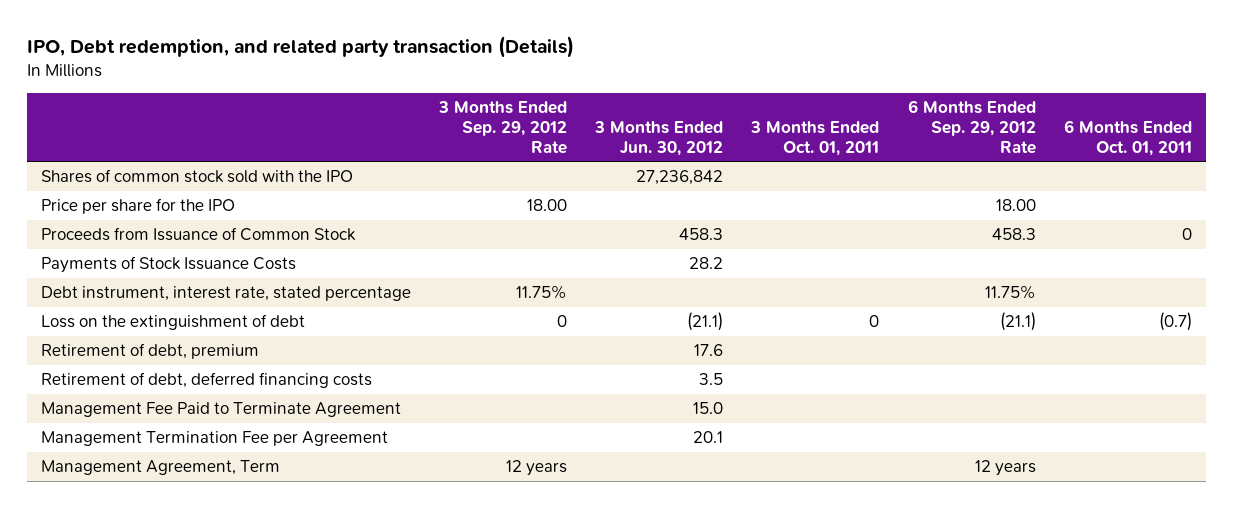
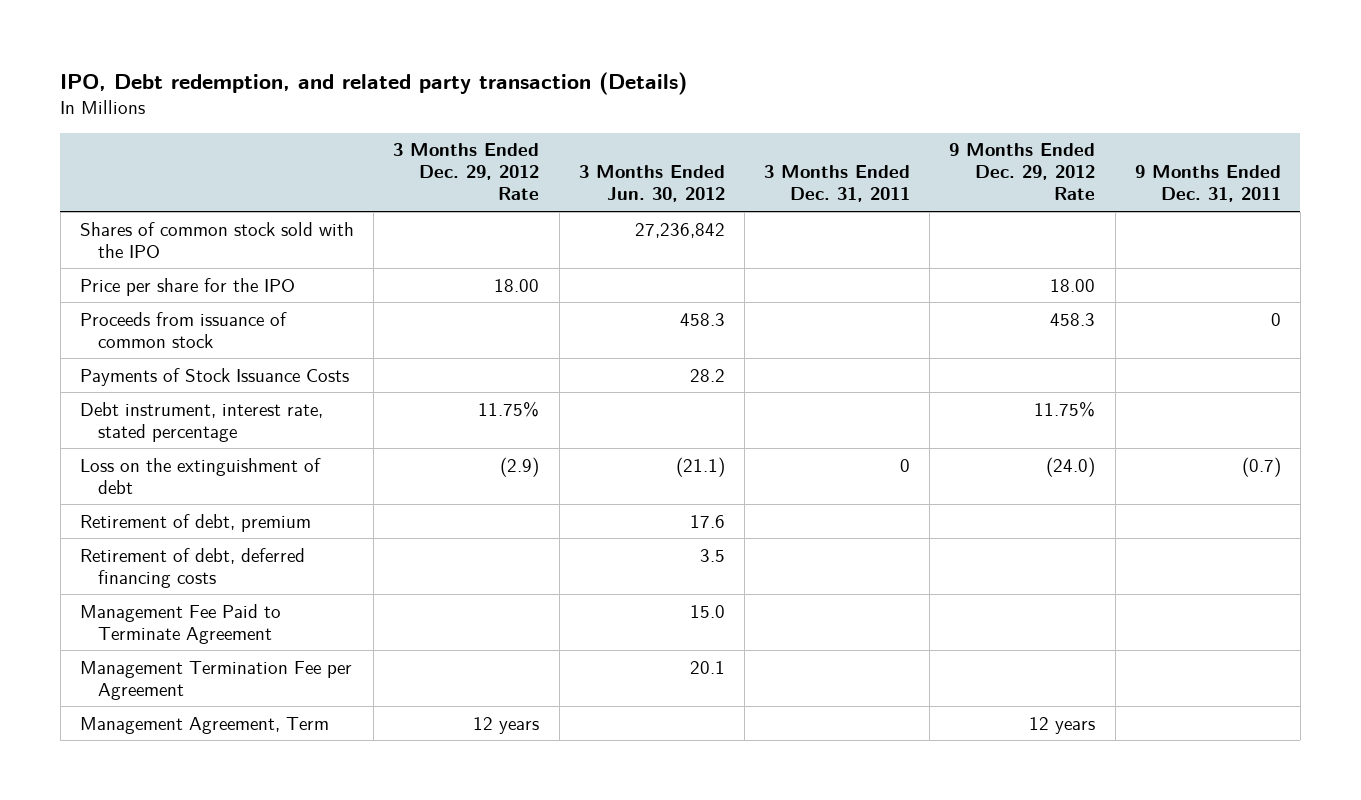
- | 3 Months Ended Sep. 29, 2012 Rate | 3 Months Ended Jun. 30, 2012 | 3 Months Ended Oct. 01, 2011 | 6 Months Ended Sep. 29, 2012 Rate | 6 Months Ended Oct. 01, 2011
+ | 3 Months Ended Dec. 29, 2012 Rate | 3 Months Ended Jun. 30, 2012 | 3 Months Ended Dec. 31, 2011 | 9 Months Ended Dec. 29, 2012 Rate | 9 Months Ended Dec. 31, 2011
- Proceeds from Issuance of Common Stock | | 458.3 | | 458.3 | 0
+ Proceeds from issuance of common stock | | 458.3 | | 458.3 | 0

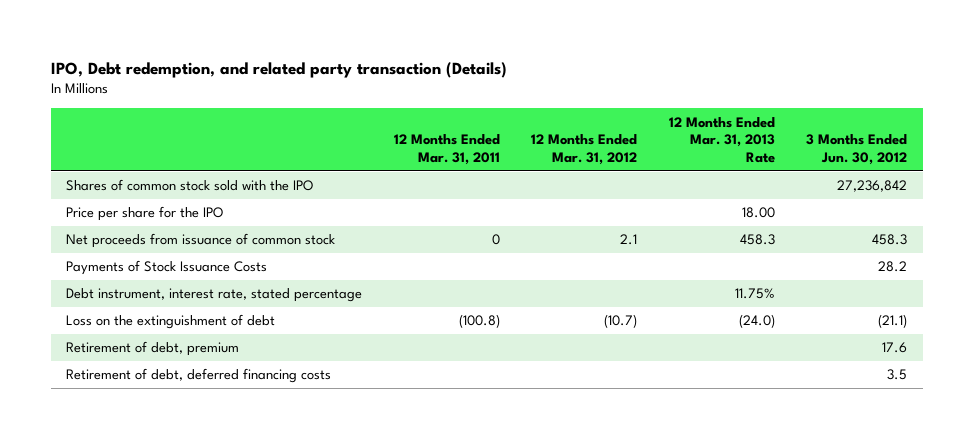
- | 3 Months Ended Dec. 29, 2012 Rate | 3 Months Ended Jun. 30, 2012 | 3 Months Ended Dec. 31, 2011 | 9 Months Ended Dec. 29, 2012 Rate | 9 Months Ended Dec. 31, 2011
+ | 12 Months Ended Mar. 31, 2011 | 12 Months Ended Mar. 31, 2012 | 12 Months Ended Mar. 31, 2013 Rate | 3 Months Ended Jun. 30, 2012
- Proceeds from issuance of common stock | | 458.3 | | 458.3 | 0
+ Net proceeds from issuance of common stock | 0 | 2.1 | 458.3 | 458.3
- Management Fee Paid to Terminate Agreement | | 15.0 | | |
- Management Termination Fee per Agreement | | 20.1 | | |
- Management Agreement, Term | 12 years | | | 12 years |

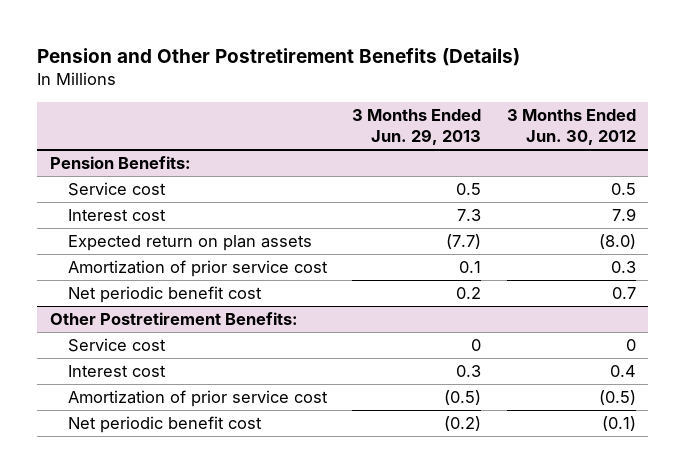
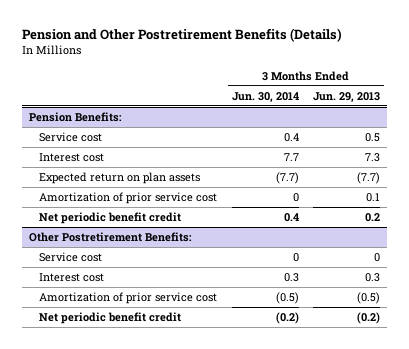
- | 3 Months Ended Jun. 29, 2013 | 3 Months Ended Jun. 30, 2012
+ | 3 Months Ended Jun. 30, 2014 | 3 Months Ended Jun. 29, 2013
@ Pension Benefits:
- Net periodic benefit cost | 0.2 | 0.7
+ Net periodic benefit credit | 0.4 | 0.2
@ Other Postretirement Benefits:
- Net periodic benefit cost | (0.2) | (0.1)
+ Net periodic benefit credit | (0.2) | (0.2)

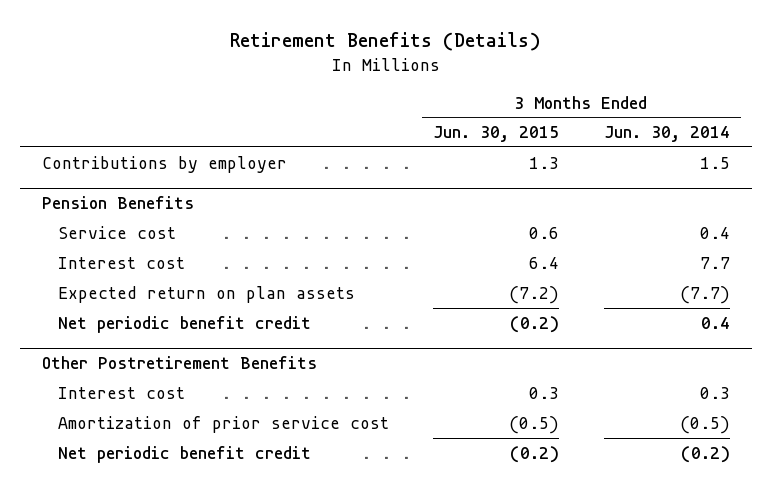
- Pension and Other Postretirement Benefits (Details)
+ Retirement Benefits (Details)
- | 3 Months Ended Jun. 30, 2014 | 3 Months Ended Jun. 29, 2013
+ | 3 Months Ended Jun. 30, 2015 | 3 Months Ended Jun. 30, 2014
- Pension Benefits:
+ Contributions by employer | 1.3 | 1.5
+ Pension Benefits
- Amortization of prior service cost | 0 | 0.1
- Other Postretirement Benefits:
- Service cost | 0 | 0
+ Other Postretirement Benefits

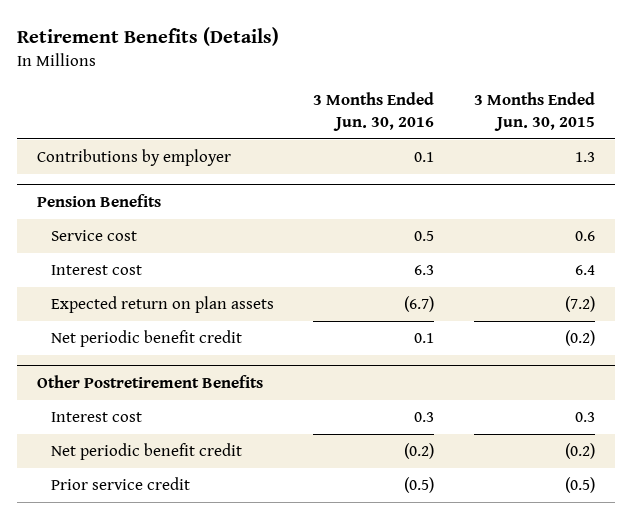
- | 3 Months Ended Jun. 30, 2015 | 3 Months Ended Jun. 30, 2014
+ | 3 Months Ended Jun. 30, 2016 | 3 Months Ended Jun. 30, 2015
@ Other Postretirement Benefits
- Amortization of prior service cost | (0.5) | (0.5)
+ Prior service credit | (0.5) | (0.5)

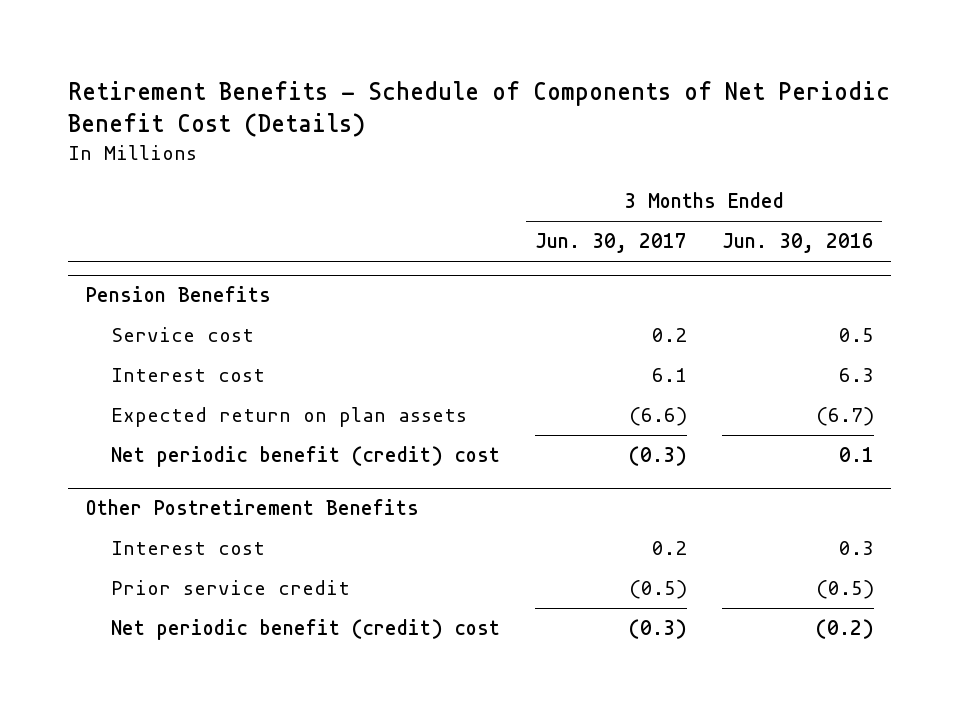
- Retirement Benefits (Details)
+ Retirement Benefits - Schedule of Components of Net Periodic Benefit Cost (Details)
- | 3 Months Ended Jun. 30, 2016 | 3 Months Ended Jun. 30, 2015
+ | 3 Months Ended Jun. 30, 2017 | 3 Months Ended Jun. 30, 2016
- Contributions by employer | 0.1 | 1.3
@ Pension Benefits
- Net periodic benefit credit | 0.1 | (0.2)
+ Net periodic benefit (credit) cost | (0.3) | 0.1
@ Other Postretirement Benefits
- Net periodic benefit credit | (0.2) | (0.2)
+ Net periodic benefit (credit) cost | (0.3) | (0.2)

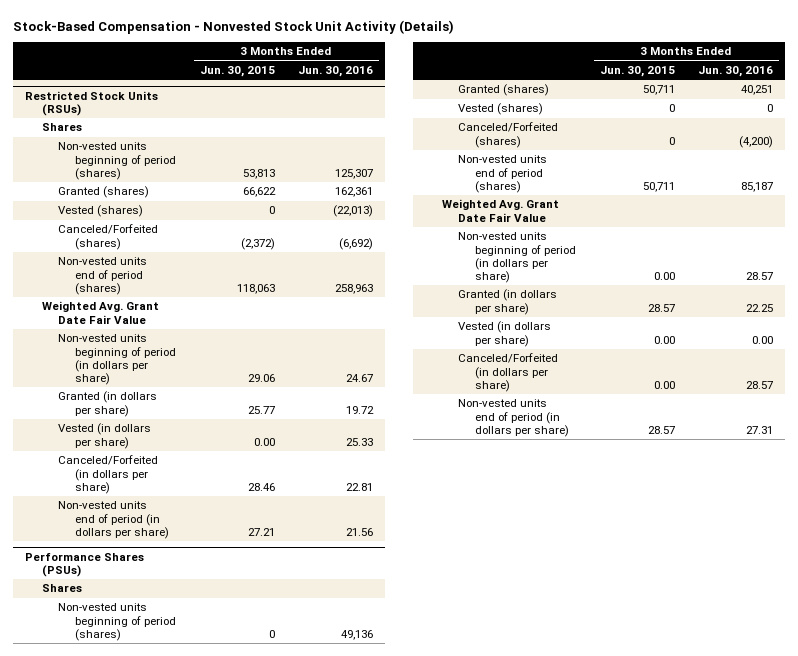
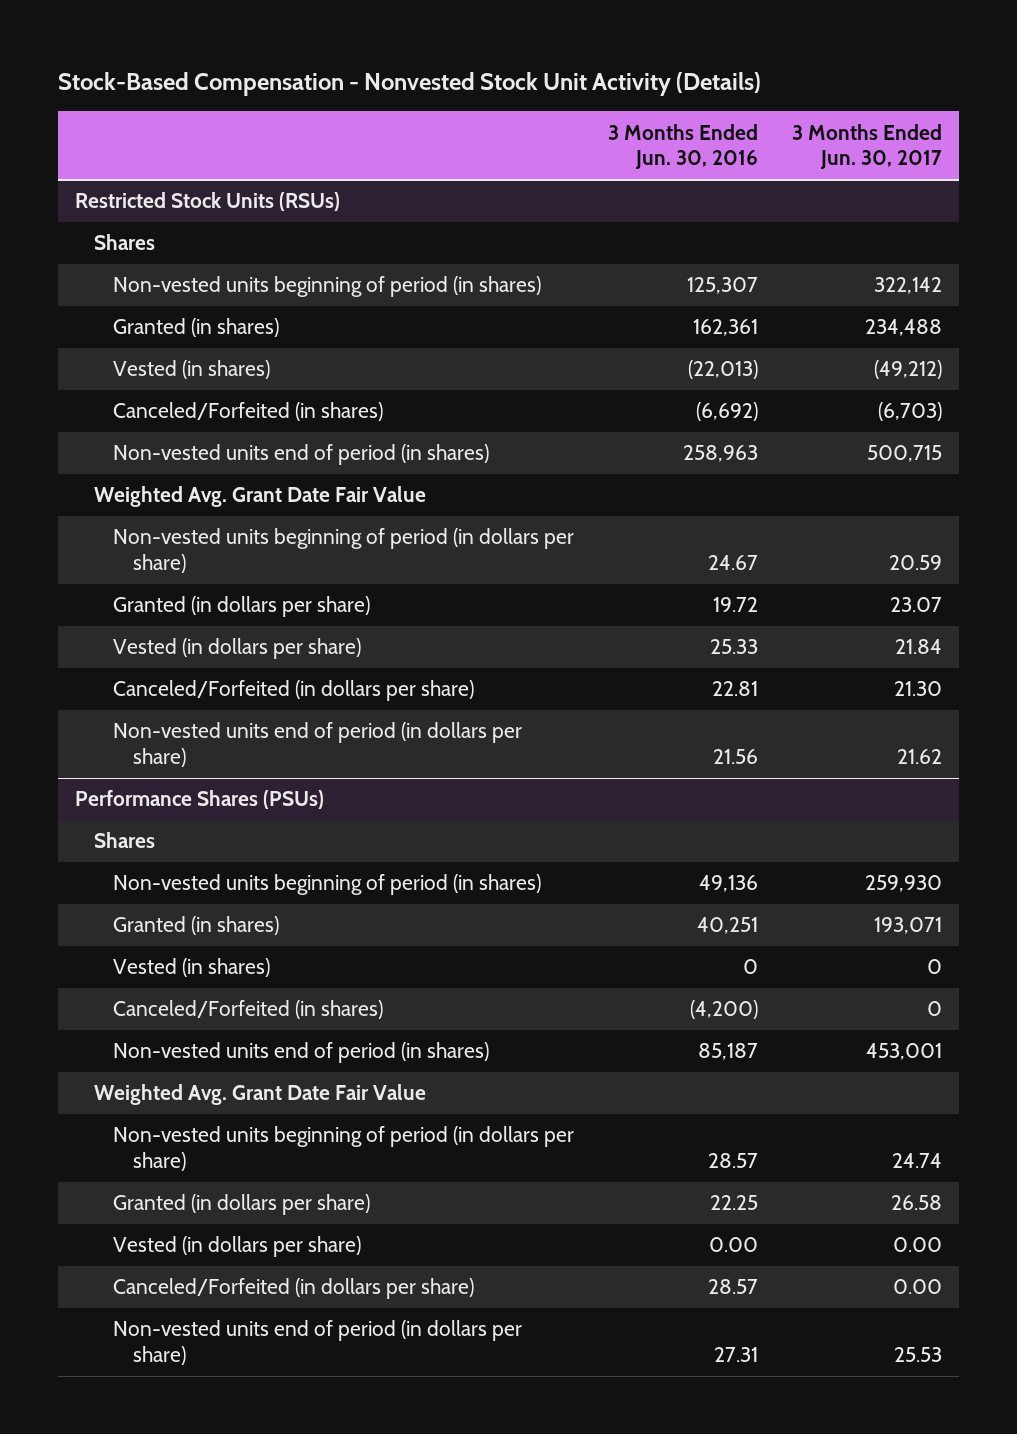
- | 3 Months Ended Jun. 30, 2015 | 3 Months Ended Jun. 30, 2016
+ | 3 Months Ended Jun. 30, 2016 | 3 Months Ended Jun. 30, 2017
@ Restricted Stock Units (RSUs)
- Non-vested units beginning of period (shares) | 53,813 | 125,307
- Granted (shares) | 66,622 | 162,361
- Vested (shares) | 0 | (22,013)
- Canceled/Forfeited (shares) | (2,372) | (6,692)
- Non-vested units end of period (shares) | 118,063 | 258,963
+ Non-vested units beginning of period (in shares) | 125,307 | 322,142
+ Granted (in shares) | 162,361 | 234,488
+ Vested (in shares) | (22,013) | (49,212)
+ Canceled/Forfeited (in shares) | (6,692) | (6,703)
+ Non-vested units end of period (in shares) | 258,963 | 500,715
@ Performance Shares (PSUs)
- Non-vested units beginning of period (shares) | 0 | 49,136
- Granted (shares) | 50,711 | 40,251
- Vested (shares) | 0 | 0
- Canceled/Forfeited (shares) | 0 | (4,200)
- Non-vested units end of period (shares) | 50,711 | 85,187
+ Non-vested units beginning of period (in shares) | 49,136 | 259,930
+ Granted (in shares) | 40,251 | 193,071
+ Vested (in shares) | 0 | 0
+ Canceled/Forfeited (in shares) | (4,200) | 0
+ Non-vested units end of period (in shares) | 85,187 | 453,001

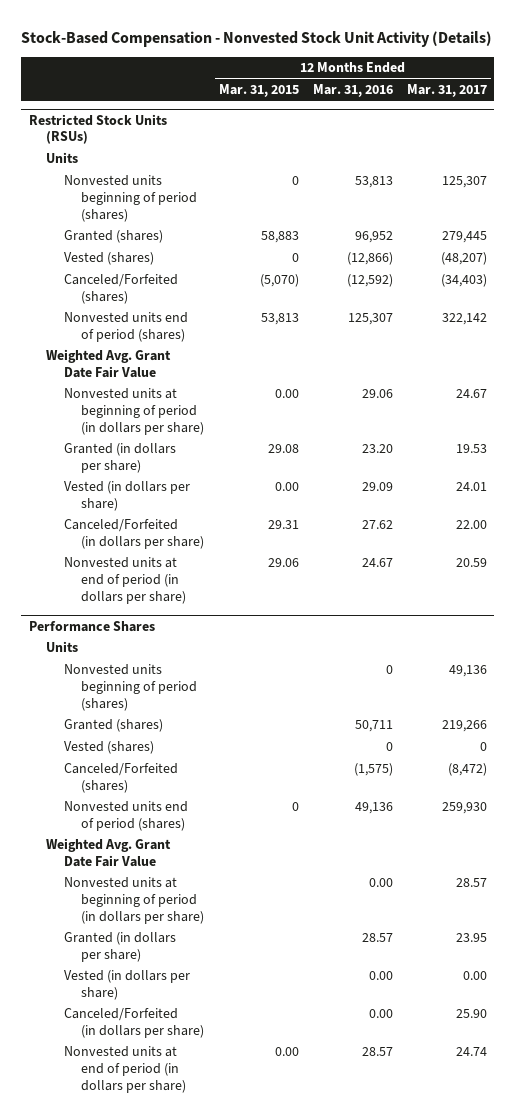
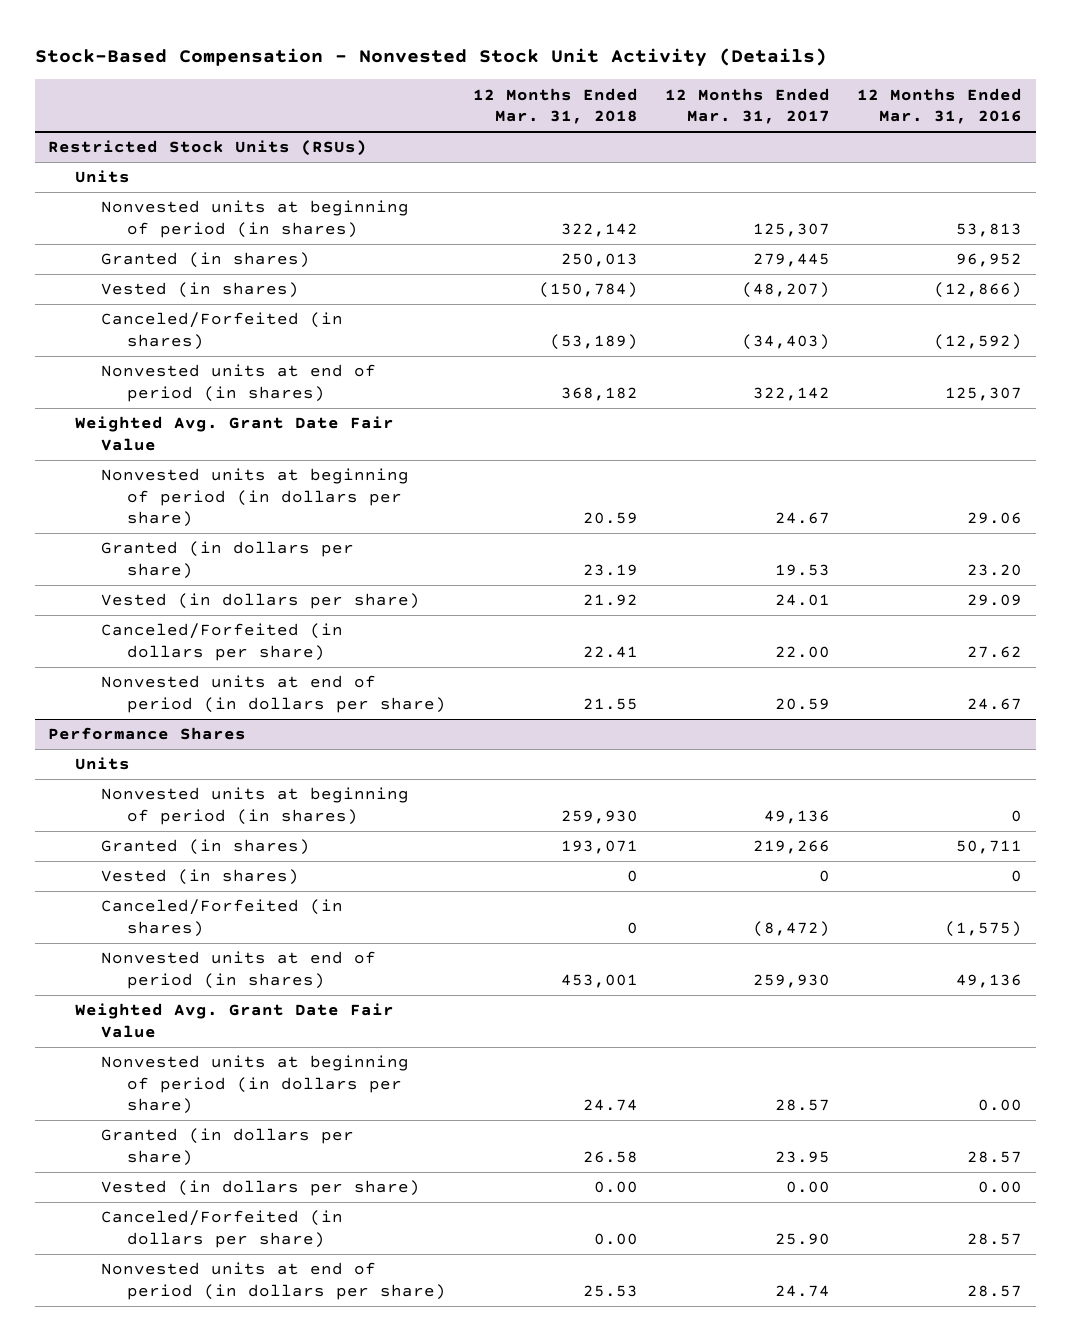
- | 12 Months Ended Mar. 31, 2015 | 12 Months Ended Mar. 31, 2016 | 12 Months Ended Mar. 31, 2017
+ | 12 Months Ended Mar. 31, 2018 | 12 Months Ended Mar. 31, 2017 | 12 Months Ended Mar. 31, 2016
@ Restricted Stock Units (RSUs)
- Nonvested units beginning of period (shares) | 0 | 53,813 | 125,307
- Granted (shares) | 58,883 | 96,952 | 279,445
- Vested (shares) | 0 | (12,866) | (48,207)
- Canceled/Forfeited (shares) | (5,070) | (12,592) | (34,403)
- Nonvested units end of period (shares) | 53,813 | 125,307 | 322,142
+ Nonvested units at beginning of period (in shares) | 322,142 | 125,307 | 53,813
+ Granted (in shares) | 250,013 | 279,445 | 96,952
+ Vested (in shares) | (150,784) | (48,207) | (12,866)
+ Canceled/Forfeited (in shares) | (53,189) | (34,403) | (12,592)
+ Nonvested units at end of period (in shares) | 368,182 | 322,142 | 125,307
@ Performance Shares
- Nonvested units beginning of period (shares) | | 0 | 49,136
- Granted (shares) | | 50,711 | 219,266
- Vested (shares) | | 0 | 0
- Canceled/Forfeited (shares) | | (1,575) | (8,472)
- Nonvested units end of period (shares) | 0 | 49,136 | 259,930
+ Nonvested units at beginning of period (in shares) | 259,930 | 49,136 | 0
+ Granted (in shares) | 193,071 | 219,266 | 50,711
+ Vested (in shares) | 0 | 0 | 0
+ Canceled/Forfeited (in shares) | 0 | (8,472) | (1,575)
+ Nonvested units at end of period (in shares) | 453,001 | 259,930 | 49,136
- Canceled/Forfeited (in dollars per share) | | 0.00 | 25.90
+ Canceled/Forfeited (in dollars per share) | 0.00 | 25.90 | 28.57

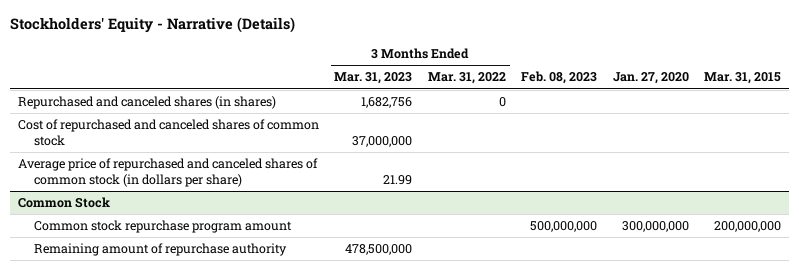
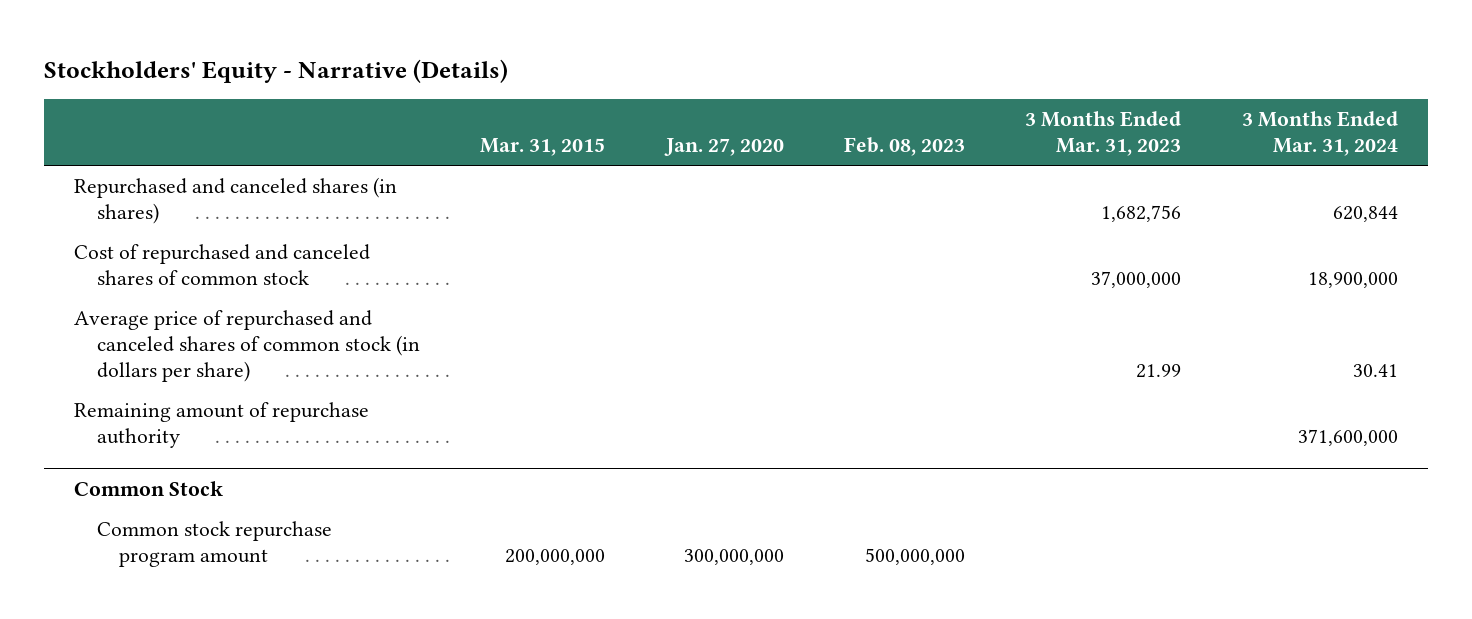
- | 3 Months Ended Mar. 31, 2023 | 3 Months Ended Mar. 31, 2022 | Feb. 08, 2023 | Jan. 27, 2020 | Mar. 31, 2015
+ | Mar. 31, 2015 | Jan. 27, 2020 | Feb. 08, 2023 | 3 Months Ended Mar. 31, 2023 | 3 Months Ended Mar. 31, 2024
+ Remaining amount of repurchase authority | | | | | 371,600,000
@ Common Stock
- Remaining amount of repurchase authority | 478,500,000 | | | |

